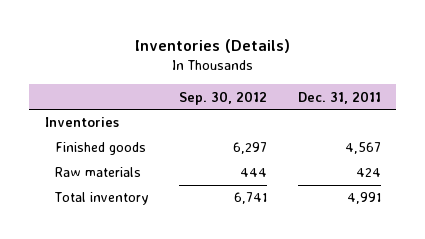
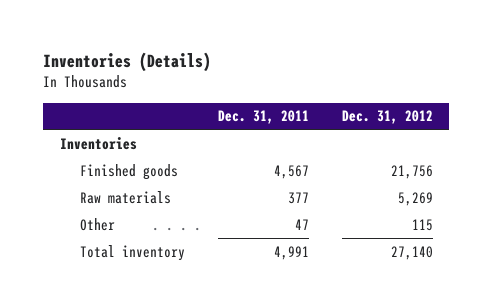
- | Sep. 30, 2012 | Dec. 31, 2011
+ | Dec. 31, 2011 | Dec. 31, 2012
- Raw materials | 444 | 424
+ Raw materials | 377 | 5,269
+ Other | 47 | 115

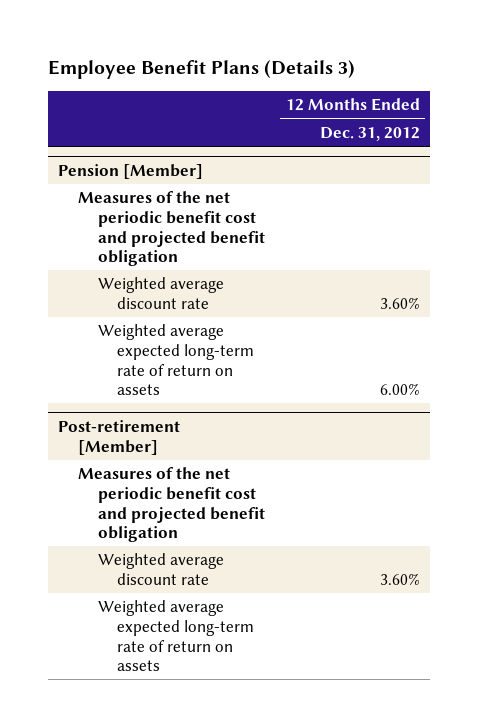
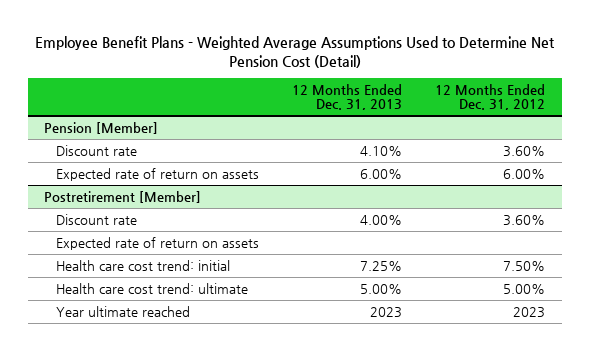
- Employee Benefit Plans (Details 3)
+ Employee Benefit Plans - Weighted Average Assumptions Used to Determine Net Pension Cost (Detail)
- | 12 Months Ended Dec. 31, 2012
+ | 12 Months Ended Dec. 31, 2013 | 12 Months Ended Dec. 31, 2012
@ Pension [Member]
- Measures of the net periodic benefit cost and projected benefit obligation
- Weighted average discount rate | 3.60%
- Weighted average expected long-term rate of return on assets | 6.00%
- Post-retirement [Member]
- Measures of the net periodic benefit cost and projected benefit obligation
- Weighted average discount rate | 3.60%
- Weighted average expected long-term rate of return on assets
@ Pension [Member]
+ Discount rate | 4.10% | 3.60%
+ Expected rate of return on assets | 6.00% | 6.00%
+ Postretirement [Member]
+ Discount rate | 4.00% | 3.60%
+ Expected rate of return on assets
+ Health care cost trend: initial | 7.25% | 7.50%
+ Health care cost trend: ultimate | 5.00% | 5.00%
+ Year ultimate reached | 2023 | 2023

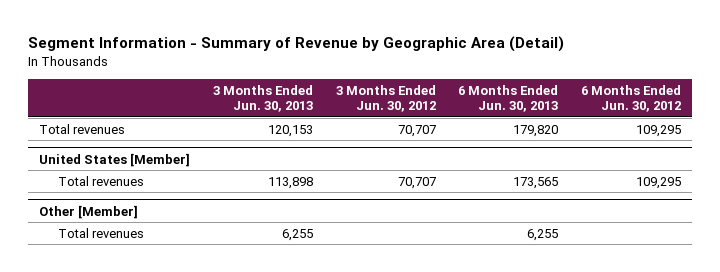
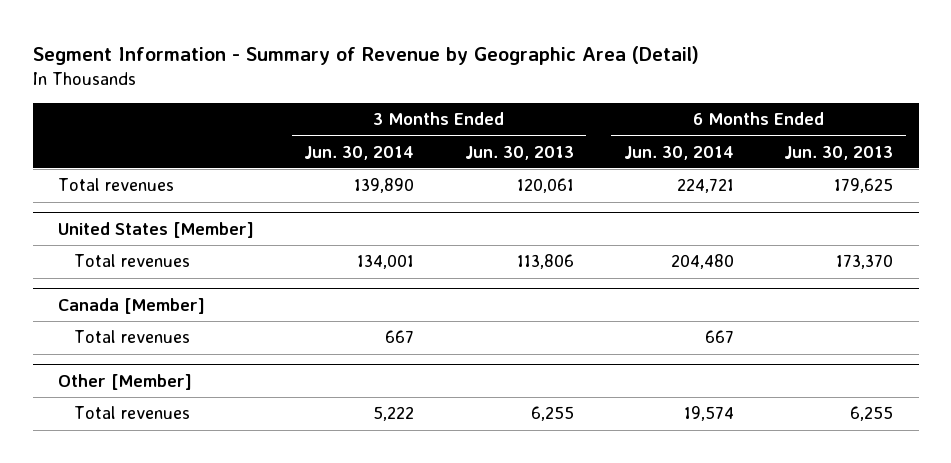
- | 3 Months Ended Jun. 30, 2013 | 3 Months Ended Jun. 30, 2012 | 6 Months Ended Jun. 30, 2013 | 6 Months Ended Jun. 30, 2012
+ | 3 Months Ended Jun. 30, 2014 | 3 Months Ended Jun. 30, 2013 | 6 Months Ended Jun. 30, 2014 | 6 Months Ended Jun. 30, 2013
- Total revenues | 120,153 | 70,707 | 179,820 | 109,295
+ Total revenues | 139,890 | 120,061 | 224,721 | 179,625
@ United States [Member]
- Total revenues | 113,898 | 70,707 | 173,565 | 109,295
+ Total revenues | 134,001 | 113,806 | 204,480 | 173,370
+ Canada [Member]
+ Total revenues | 667 | | 667 |

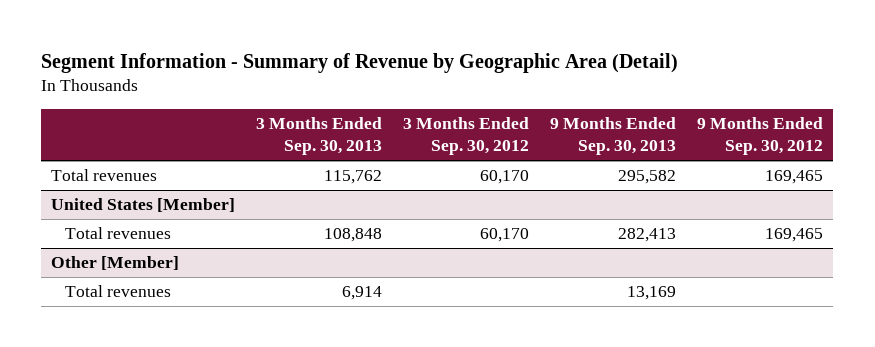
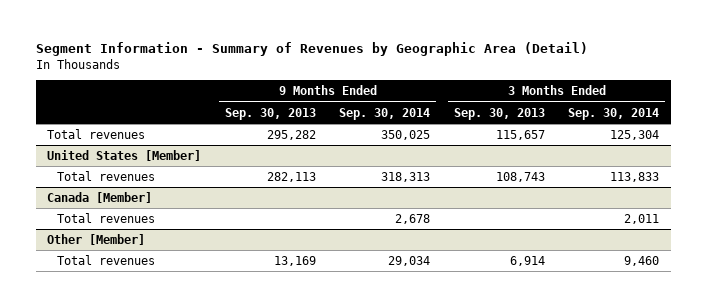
- Segment Information - Summary of Revenue by Geographic Area (Detail)
+ Segment Information - Summary of Revenues by Geographic Area (Detail)
- | 3 Months Ended Sep. 30, 2013 | 3 Months Ended Sep. 30, 2012 | 9 Months Ended Sep. 30, 2013 | 9 Months Ended Sep. 30, 2012
+ | 9 Months Ended Sep. 30, 2013 | 9 Months Ended Sep. 30, 2014 | 3 Months Ended Sep. 30, 2013 | 3 Months Ended Sep. 30, 2014
- Total revenues | 115,762 | 60,170 | 295,582 | 169,465
+ Total revenues | 295,282 | 350,025 | 115,657 | 125,304
@ United States [Member]
- Total revenues | 108,848 | 60,170 | 282,413 | 169,465
+ Total revenues | 282,113 | 318,313 | 108,743 | 113,833
+ Canada [Member]
+ Total revenues | | 2,678 | | 2,011

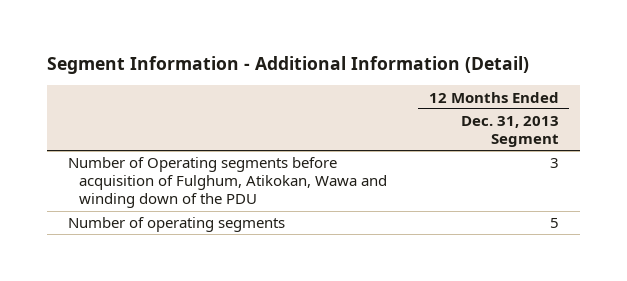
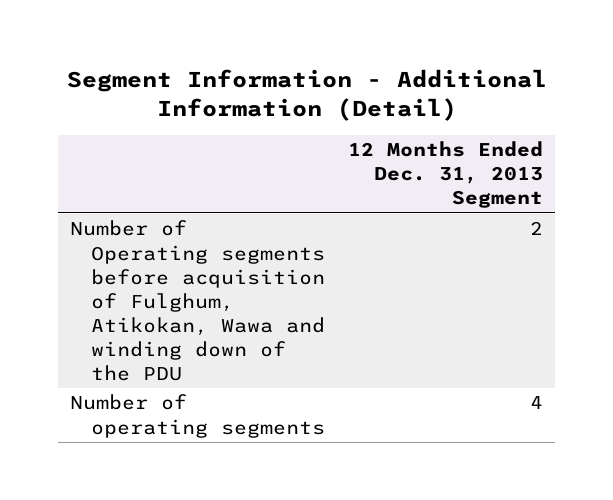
- Number of Operating segments before acquisition of Fulghum, Atikokan, Wawa and winding down of the PDU | 3
- Number of operating segments | 5
+ Number of Operating segments before acquisition of Fulghum, Atikokan, Wawa and winding down of the PDU | 2
+ Number of operating segments | 4

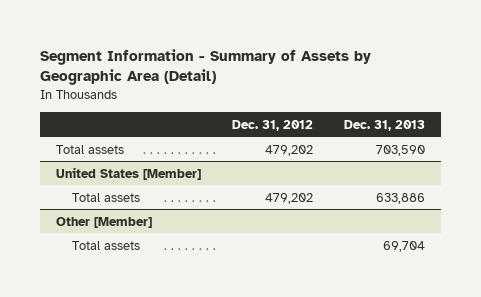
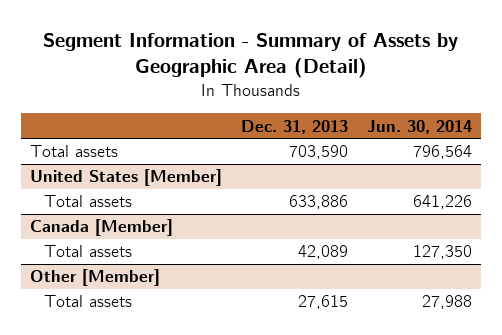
- | Dec. 31, 2012 | Dec. 31, 2013
+ | Dec. 31, 2013 | Jun. 30, 2014
+ Canada [Member]
+ Total assets | 42,089 | 127,350
@ Other [Member]
- Total assets | | 69,704
+ Total assets | 27,615 | 27,988

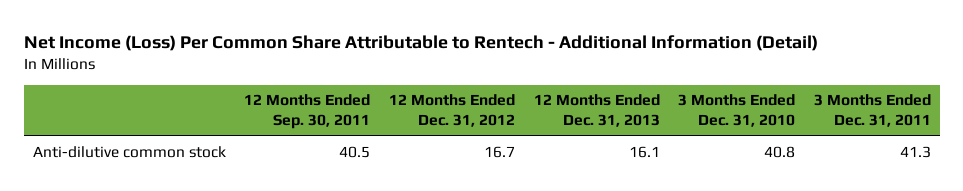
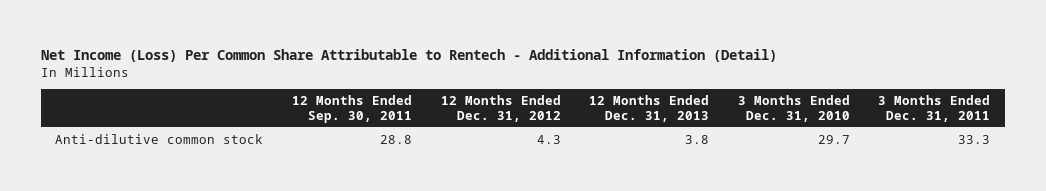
- Anti-dilutive common stock | 40.5 | 16.7 | 16.1 | 40.8 | 41.3
+ Anti-dilutive common stock | 28.8 | 4.3 | 3.8 | 29.7 | 33.3

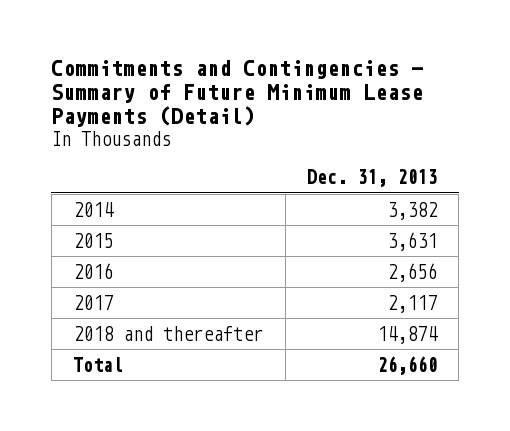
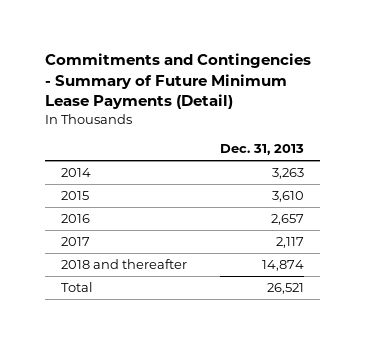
- 2014 | 3,382
- 2015 | 3,631
- 2016 | 2,656
+ 2014 | 3,263
+ 2015 | 3,610
+ 2016 | 2,657
- Total | 26,660
+ Total | 26,521

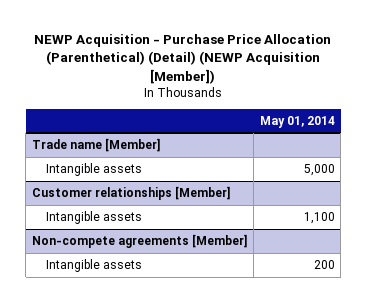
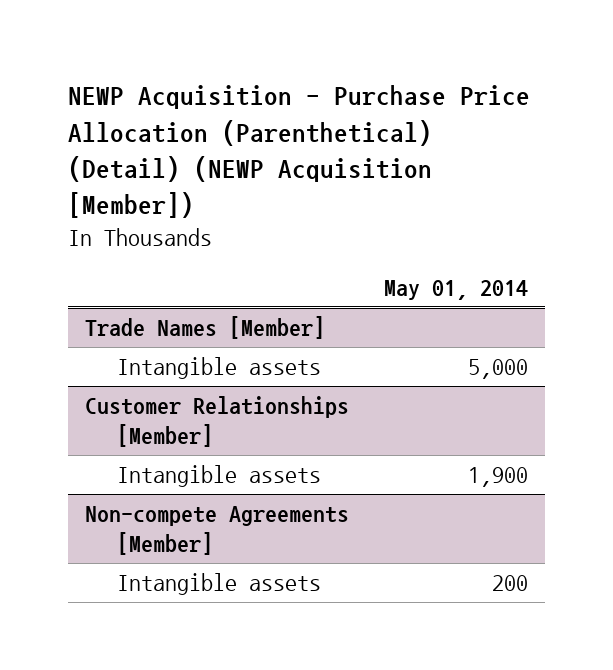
- Trade name [Member]
+ Trade Names [Member]
- Customer relationships [Member]
- Intangible assets | 1,100
- Non-compete agreements [Member]
+ Customer Relationships [Member]
+ Intangible assets | 1,900
+ Non-compete Agreements [Member]

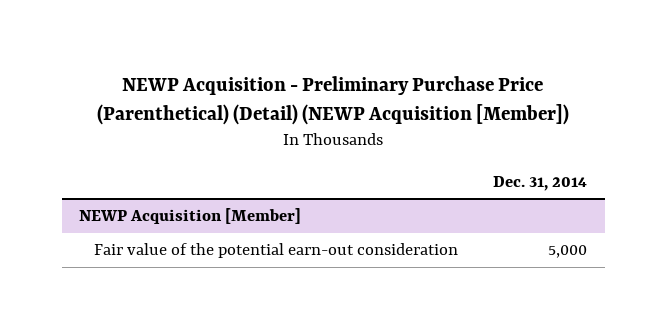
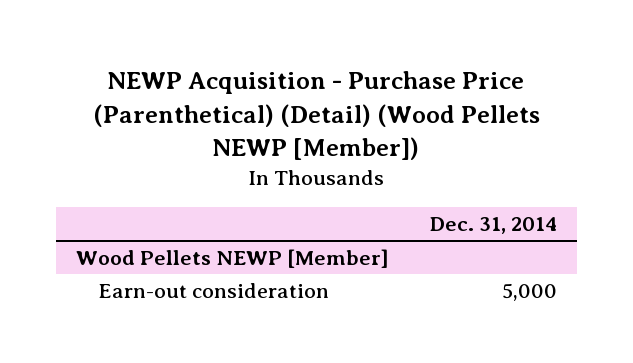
- NEWP Acquisition - Preliminary Purchase Price (Parenthetical) (Detail) (NEWP Acquisition [Member])
+ NEWP Acquisition - Purchase Price (Parenthetical) (Detail) (Wood Pellets NEWP [Member])
- NEWP Acquisition [Member]
- Fair value of the potential earn-out consideration | 5,000
+ Wood Pellets NEWP [Member]
+ Earn-out consideration | 5,000

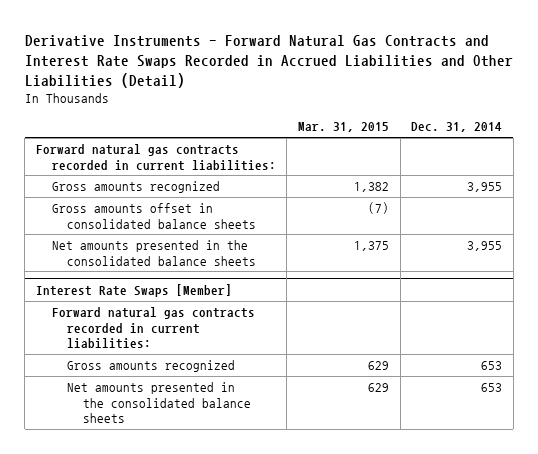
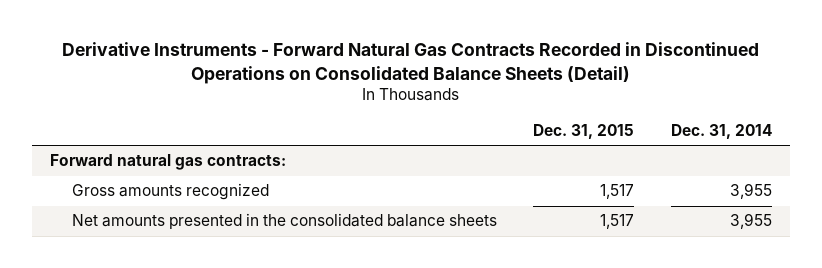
- Derivative Instruments - Forward Natural Gas Contracts and Interest Rate Swaps Recorded in Accrued Liabilities and Other Liabilities (Detail)
+ Derivative Instruments - Forward Natural Gas Contracts Recorded in Discontinued Operations on Consolidated Balance Sheets (Detail)
- | Mar. 31, 2015 | Dec. 31, 2014
+ | Dec. 31, 2015 | Dec. 31, 2014
- Forward natural gas contracts recorded in current liabilities:
+ Forward natural gas contracts:
- Gross amounts offset in consolidated balance sheets | (7) |
- Interest Rate Swaps [Member]
- Forward natural gas contracts recorded in current liabilities:
- Gross amounts recognized | 629 | 653
- Net amounts presented in the consolidated balance sheets | 629 | 653

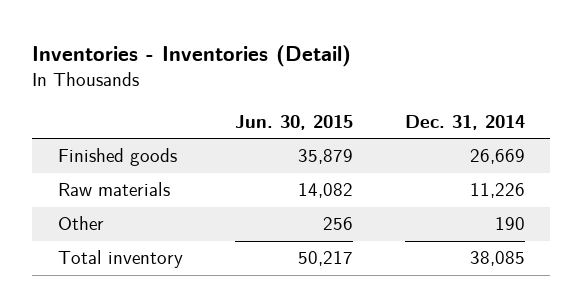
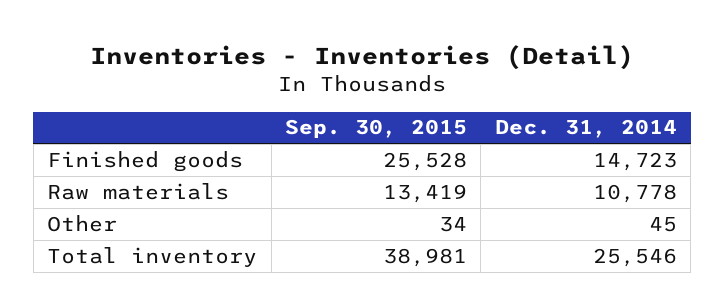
- | Jun. 30, 2015 | Dec. 31, 2014
+ | Sep. 30, 2015 | Dec. 31, 2014
- Finished goods | 35,879 | 26,669
- Raw materials | 14,082 | 11,226
- Other | 256 | 190
- Total inventory | 50,217 | 38,085
+ Finished goods | 25,528 | 14,723
+ Raw materials | 13,419 | 10,778
+ Other | 34 | 45
+ Total inventory | 38,981 | 25,546

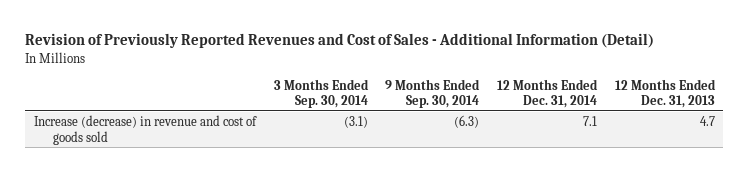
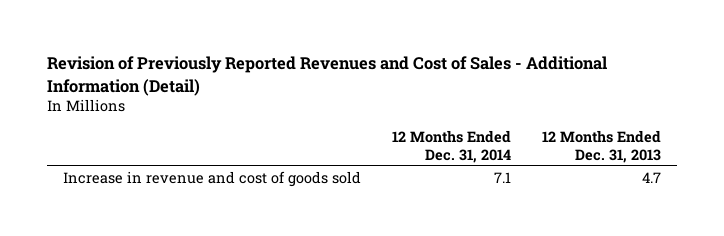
- | 3 Months Ended Sep. 30, 2014 | 9 Months Ended Sep. 30, 2014 | 12 Months Ended Dec. 31, 2014 | 12 Months Ended Dec. 31, 2013
+ | 12 Months Ended Dec. 31, 2014 | 12 Months Ended Dec. 31, 2013
- Increase (decrease) in revenue and cost of goods sold | (3.1) | (6.3) | 7.1 | 4.7
+ Increase in revenue and cost of goods sold | 7.1 | 4.7

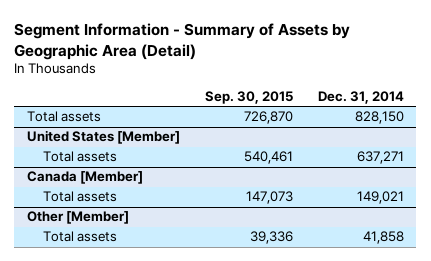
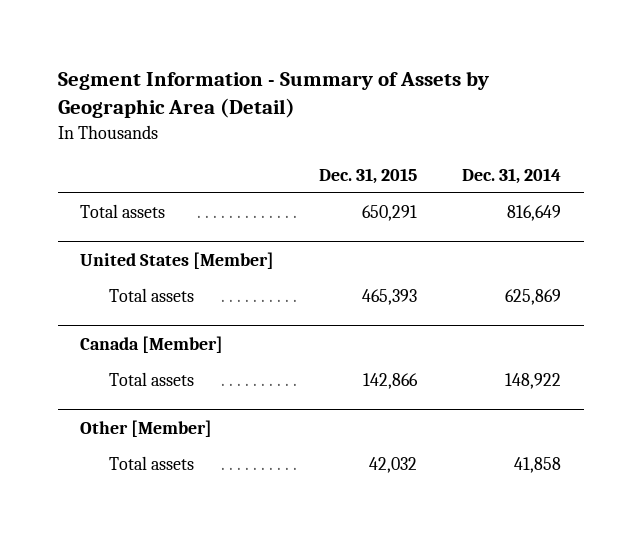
- | Sep. 30, 2015 | Dec. 31, 2014
+ | Dec. 31, 2015 | Dec. 31, 2014
- Total assets | 726,870 | 828,150
+ Total assets | 650,291 | 816,649
@ United States [Member]
- Total assets | 540,461 | 637,271
+ Total assets | 465,393 | 625,869
@ Canada [Member]
- Total assets | 147,073 | 149,021
+ Total assets | 142,866 | 148,922

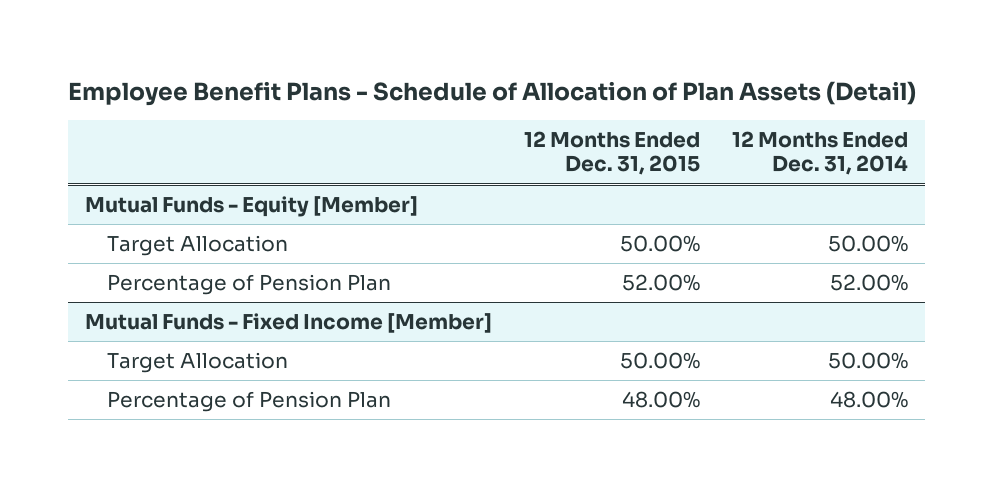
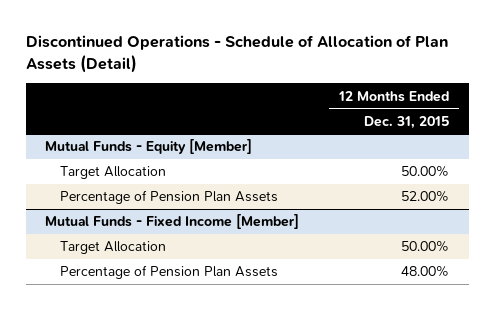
- Employee Benefit Plans - Schedule of Allocation of Plan Assets (Detail)
+ Discontinued Operations - Schedule of Allocation of Plan Assets (Detail)
- | 12 Months Ended Dec. 31, 2015 | 12 Months Ended Dec. 31, 2014
+ | 12 Months Ended Dec. 31, 2015
@ Mutual Funds - Equity [Member]
- Percentage of Pension Plan | 52.00% | 52.00%
+ Percentage of Pension Plan Assets | 52.00%
@ Mutual Funds - Fixed Income [Member]
- Percentage of Pension Plan | 48.00% | 48.00%
+ Percentage of Pension Plan Assets | 48.00%

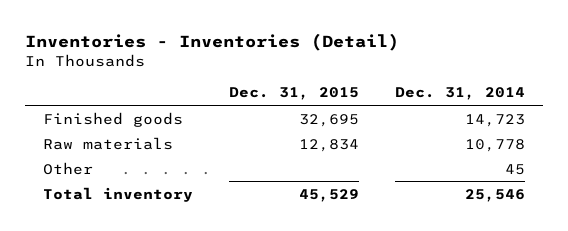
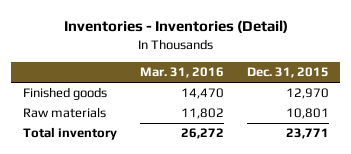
- | Dec. 31, 2015 | Dec. 31, 2014
+ | Mar. 31, 2016 | Dec. 31, 2015
- Finished goods | 32,695 | 14,723
- Raw materials | 12,834 | 10,778
- Other | | 45
- Total inventory | 45,529 | 25,546
+ Finished goods | 14,470 | 12,970
+ Raw materials | 11,802 | 10,801
+ Total inventory | 26,272 | 23,771

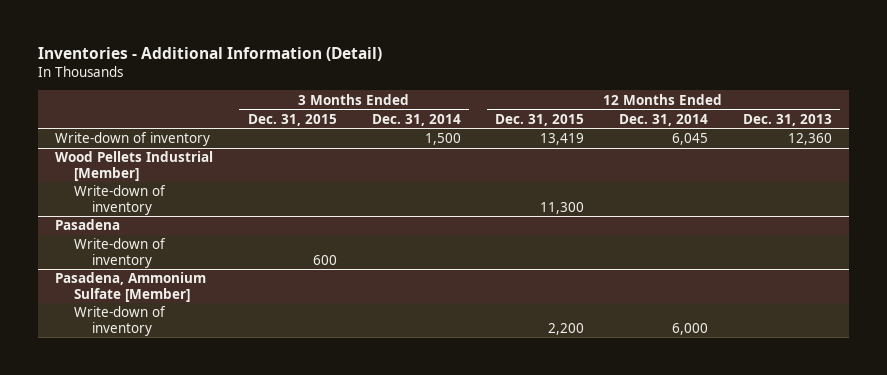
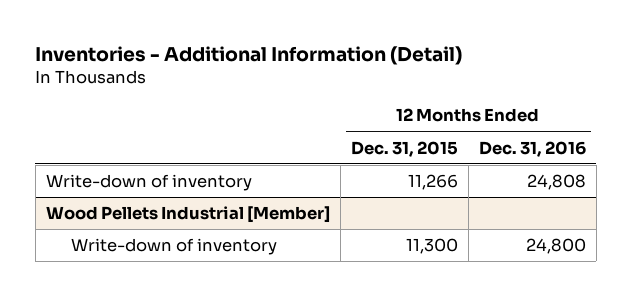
- | 3 Months Ended Dec. 31, 2015 | 3 Months Ended Dec. 31, 2014 | 12 Months Ended Dec. 31, 2015 | 12 Months Ended Dec. 31, 2014 | 12 Months Ended Dec. 31, 2013
+ | 12 Months Ended Dec. 31, 2015 | 12 Months Ended Dec. 31, 2016
- Write-down of inventory | | 1,500 | 13,419 | 6,045 | 12,360
+ Write-down of inventory | 11,266 | 24,808
- Pasadena
- Write-down of inventory | 600 | | | |
- Pasadena, Ammonium Sulfate [Member]
- Write-down of inventory | | | 2,200 | 6,000 |

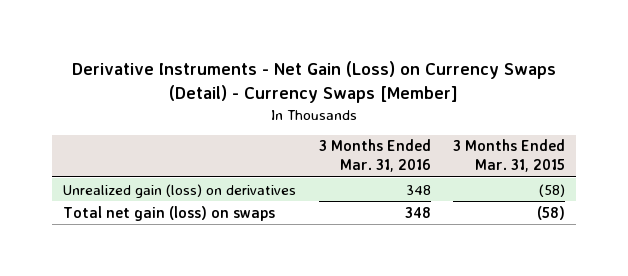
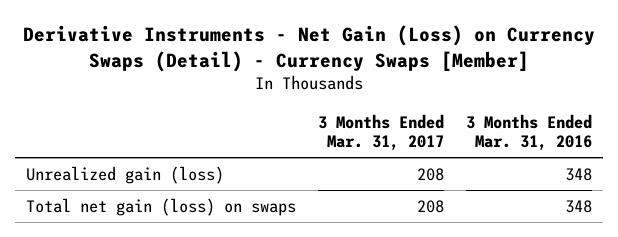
- | 3 Months Ended Mar. 31, 2016 | 3 Months Ended Mar. 31, 2015
+ | 3 Months Ended Mar. 31, 2017 | 3 Months Ended Mar. 31, 2016
- Unrealized gain (loss) on derivatives | 348 | (58)
+ Unrealized gain (loss) | 208 | 348

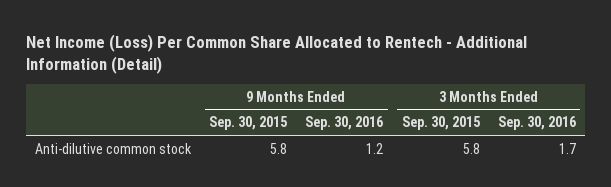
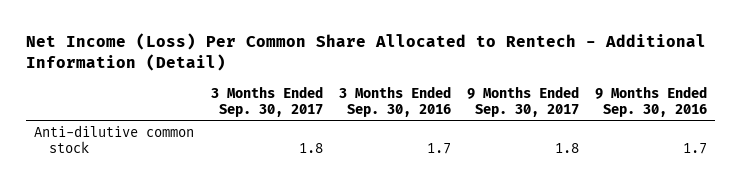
- | 9 Months Ended Sep. 30, 2015 | 9 Months Ended Sep. 30, 2016 | 3 Months Ended Sep. 30, 2015 | 3 Months Ended Sep. 30, 2016
+ | 3 Months Ended Sep. 30, 2017 | 3 Months Ended Sep. 30, 2016 | 9 Months Ended Sep. 30, 2017 | 9 Months Ended Sep. 30, 2016
- Anti-dilutive common stock | 5.8 | 1.2 | 5.8 | 1.7
+ Anti-dilutive common stock | 1.8 | 1.7 | 1.8 | 1.7

